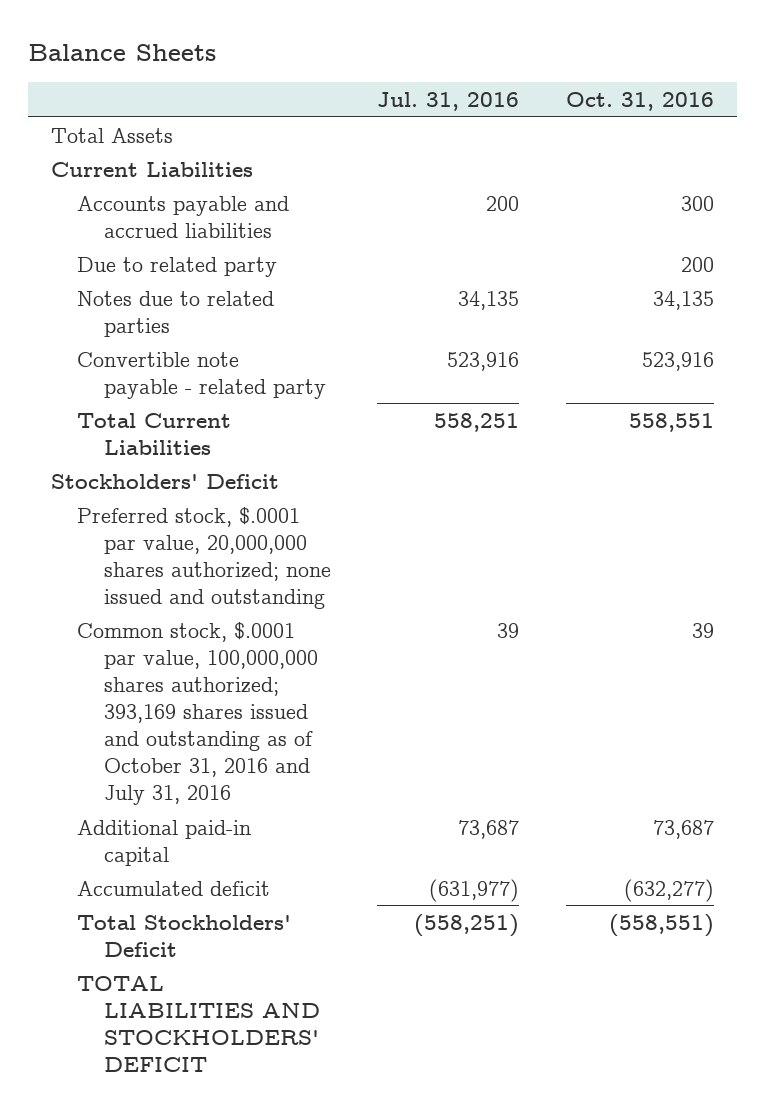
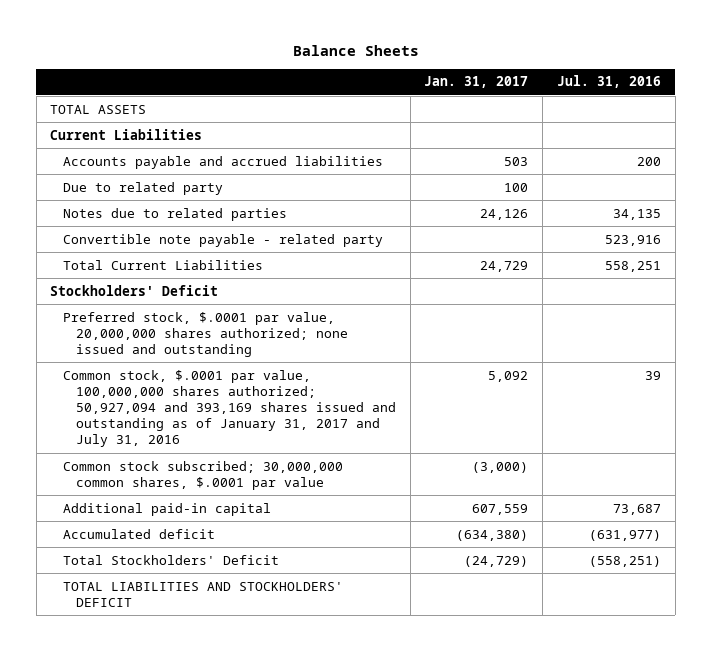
- | Jul. 31, 2016 | Oct. 31, 2016
+ | Jan. 31, 2017 | Jul. 31, 2016
- Total Assets
+ TOTAL ASSETS
- Common stock, $.0001 par value, 100,000,000 shares authorized; 393,169 shares issued and outstanding as of October 31, 2016 and July 31, 2016 | 39 | 39
+ Common stock, $.0001 par value, 100,000,000 shares authorized; 50,927,094 and 393,169 shares issued and outstanding as of January 31, 2017 and July 31, 2016 | 5,092 | 39
+ Common stock subscribed; 30,000,000 common shares, $.0001 par value | (3,000) |

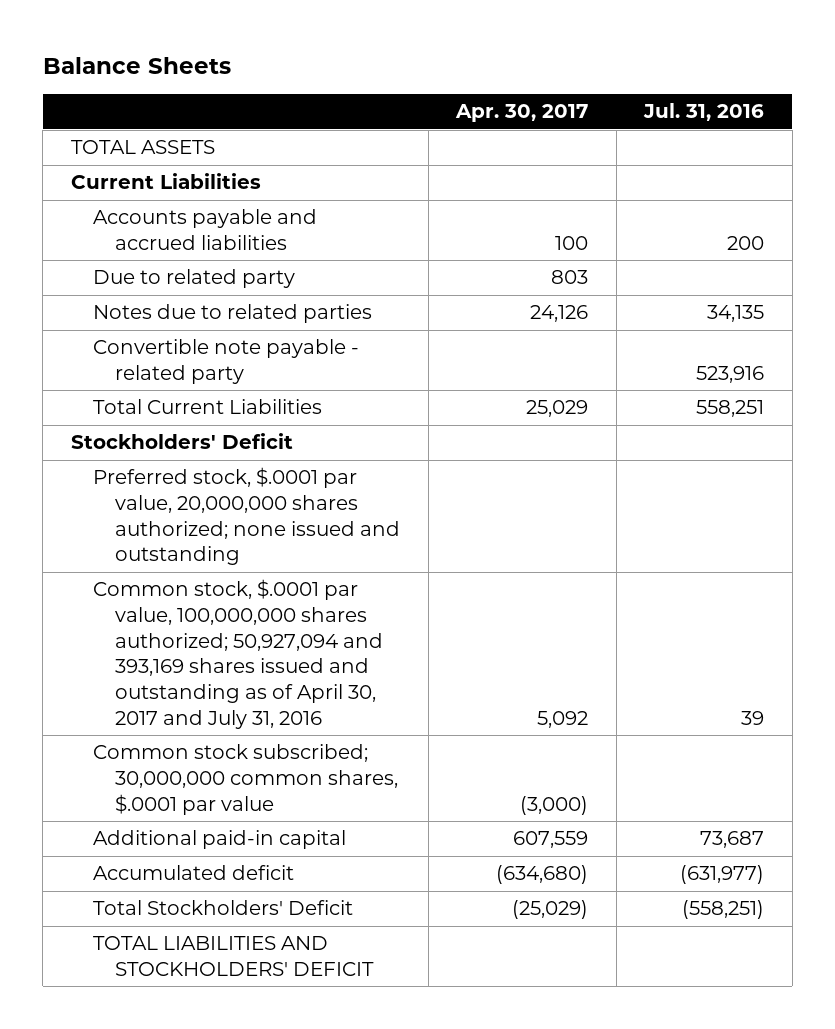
- | Jan. 31, 2017 | Jul. 31, 2016
+ | Apr. 30, 2017 | Jul. 31, 2016
- Common stock, $.0001 par value, 100,000,000 shares authorized; 50,927,094 and 393,169 shares issued and outstanding as of January 31, 2017 and July 31, 2016 | 5,092 | 39
+ Common stock, $.0001 par value, 100,000,000 shares authorized; 50,927,094 and 393,169 shares issued and outstanding as of April 30, 2017 and July 31, 2016 | 5,092 | 39

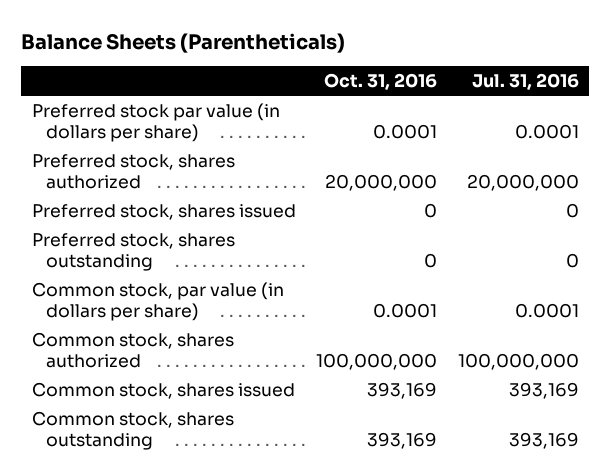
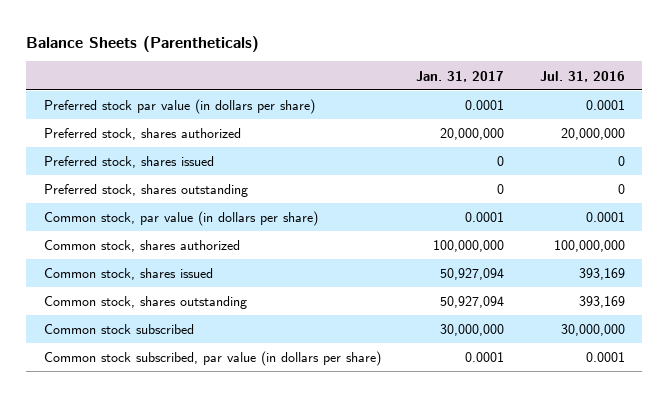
- | Oct. 31, 2016 | Jul. 31, 2016
+ | Jan. 31, 2017 | Jul. 31, 2016
+ Common stock subscribed | 30,000,000 | 30,000,000
+ Common stock subscribed, par value (in dollars per share) | 0.0001 | 0.0001

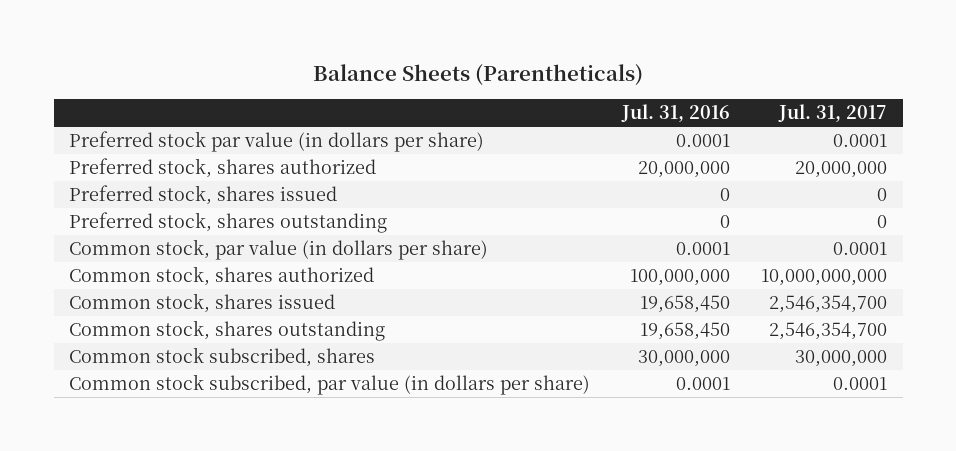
- | Jan. 31, 2017 | Jul. 31, 2016
+ | Jul. 31, 2016 | Jul. 31, 2017
- Common stock, shares issued | 50,927,094 | 393,169
- Common stock, shares outstanding | 50,927,094 | 393,169
- Common stock subscribed | 30,000,000 | 30,000,000
+ Common stock, shares issued | 19,658,450 | 2,546,354,700
+ Common stock, shares outstanding | 19,658,450 | 2,546,354,700
+ Common stock subscribed, shares | 30,000,000 | 30,000,000

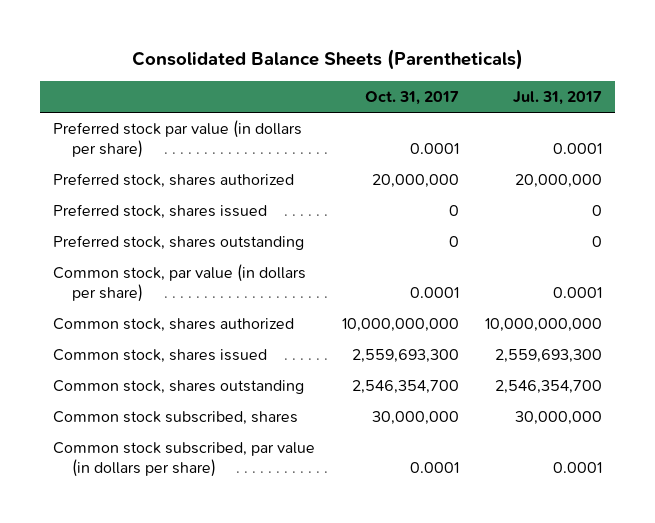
- Balance Sheets (Parentheticals)
+ Consolidated Balance Sheets (Parentheticals)
- | Jul. 31, 2016 | Jul. 31, 2017
+ | Oct. 31, 2017 | Jul. 31, 2017
- Common stock, shares issued | 19,658,450 | 2,546,354,700
+ Common stock, shares issued | 2,559,693,300 | 2,559,693,300

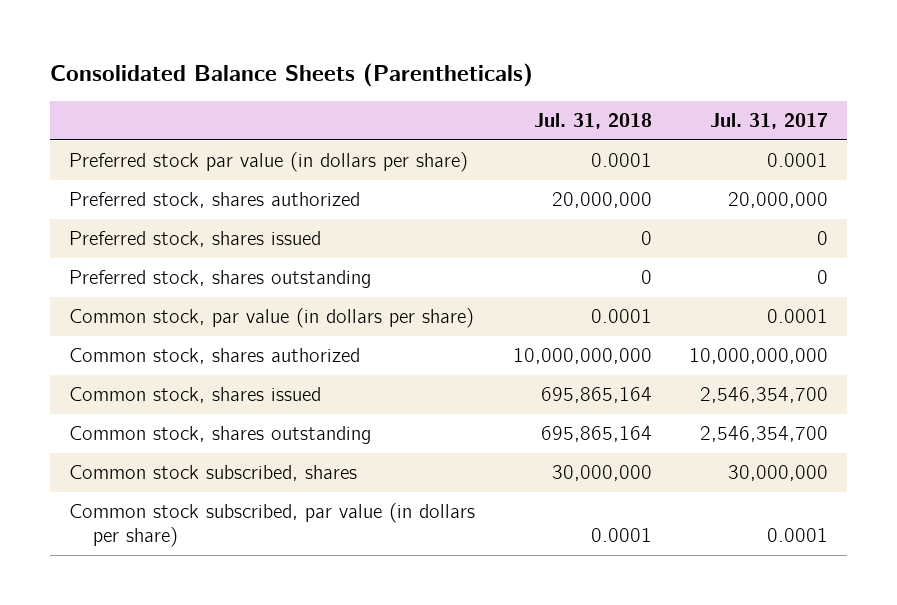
- | Oct. 31, 2017 | Jul. 31, 2017
+ | Jul. 31, 2018 | Jul. 31, 2017
- Common stock, shares issued | 2,559,693,300 | 2,559,693,300
+ Common stock, shares issued | 695,865,164 | 2,546,354,700

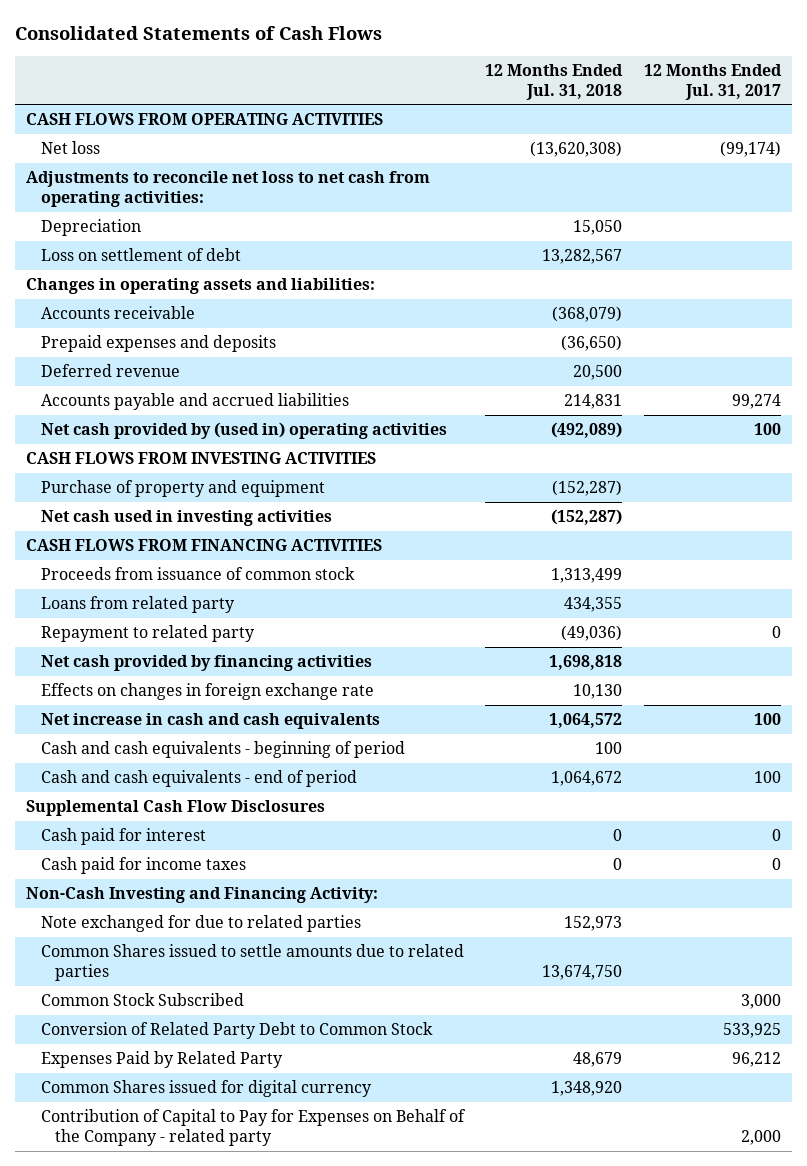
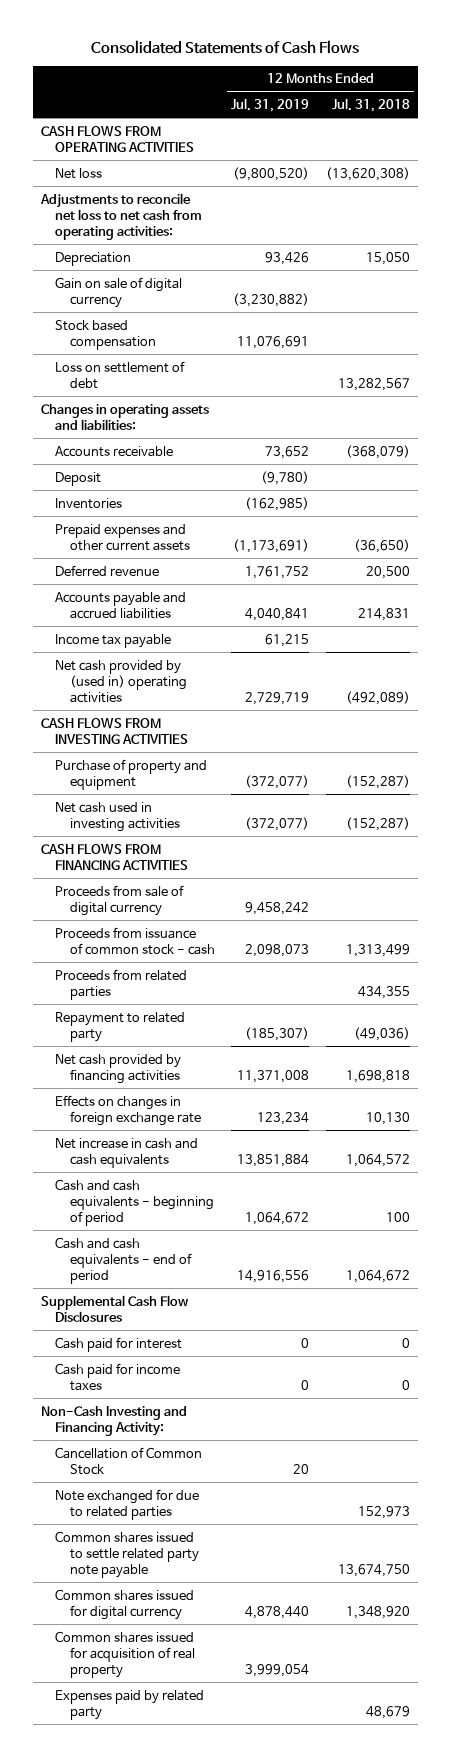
- | 12 Months Ended Jul. 31, 2018 | 12 Months Ended Jul. 31, 2017
+ | 12 Months Ended Jul. 31, 2019 | 12 Months Ended Jul. 31, 2018
+ Gain on sale of digital currency | (3,230,882) |
+ Stock based compensation | 11,076,691 |
- Prepaid expenses and deposits | (36,650) |
+ Deposit | (9,780) |
+ Inventories | (162,985) |
+ Prepaid expenses and other current assets | (1,173,691) | (36,650)
+ Income tax payable | 61,215 |
- Proceeds from issuance of common stock | 1,313,499 |
- Loans from related party | 434,355 |
+ Proceeds from sale of digital currency | 9,458,242 |
+ Proceeds from issuance of common stock - cash | 2,098,073 | 1,313,499
+ Proceeds from related parties | | 434,355
+ Cancellation of Common Stock | 20 |
- Common Shares issued to settle amounts due to related parties | 13,674,750 |
- Common Stock Subscribed | | 3,000
- Conversion of Related Party Debt to Common Stock | | 533,925
- Expenses Paid by Related Party | 48,679 | 96,212
- Common Shares issued for digital currency | 1,348,920 |
- Contribution of Capital to Pay for Expenses on Behalf of the Company - related party | | 2,000
+ Common shares issued to settle related party note payable | | 13,674,750
+ Common shares issued for digital currency | 4,878,440 | 1,348,920
+ Common shares issued for acquisition of real property | 3,999,054 |
+ Expenses paid by related party | | 48,679

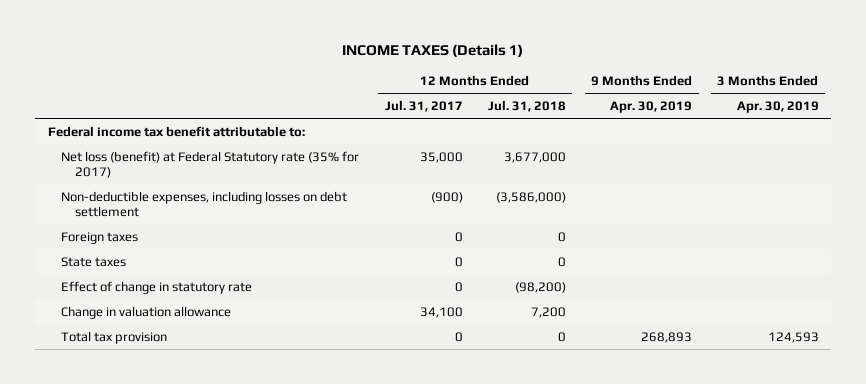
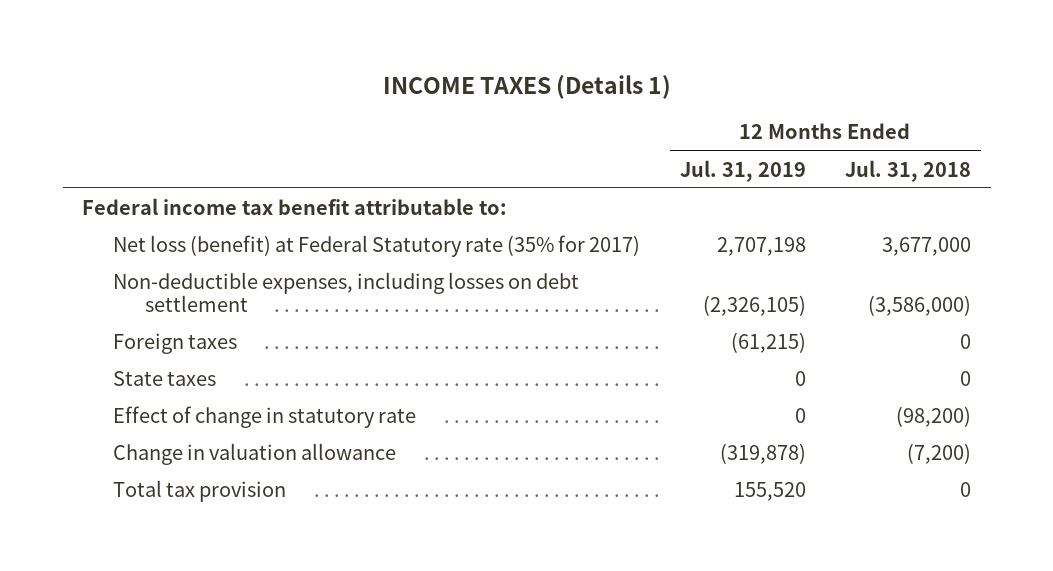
- | 12 Months Ended Jul. 31, 2017 | 12 Months Ended Jul. 31, 2018 | 9 Months Ended Apr. 30, 2019 | 3 Months Ended Apr. 30, 2019
+ | 12 Months Ended Jul. 31, 2019 | 12 Months Ended Jul. 31, 2018
- Change in valuation allowance | 34,100 | 7,200 | |
+ Change in valuation allowance | (319,878) | (7,200)

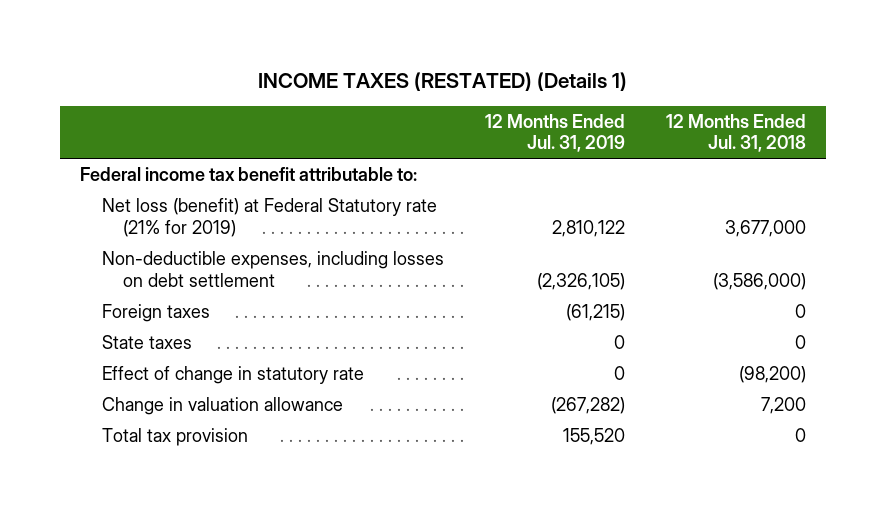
- INCOME TAXES (Details 1)
+ INCOME TAXES (RESTATED) (Details 1)
- Net loss (benefit) at Federal Statutory rate (35% for 2017) | 2,707,198 | 3,677,000
+ Net loss (benefit) at Federal Statutory rate (21% for 2019) | 2,810,122 | 3,677,000
- Change in valuation allowance | (319,878) | (7,200)
+ Change in valuation allowance | (267,282) | 7,200

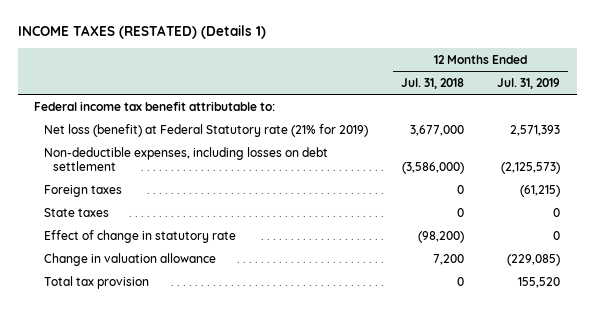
- | 12 Months Ended Jul. 31, 2019 | 12 Months Ended Jul. 31, 2018
+ | 12 Months Ended Jul. 31, 2018 | 12 Months Ended Jul. 31, 2019
- Net loss (benefit) at Federal Statutory rate (21% for 2019) | 2,810,122 | 3,677,000
- Non-deductible expenses, including losses on debt settlement | (2,326,105) | (3,586,000)
+ Net loss (benefit) at Federal Statutory rate (21% for 2019) | 3,677,000 | 2,571,393
+ Non-deductible expenses, including losses on debt settlement | (3,586,000) | (2,125,573)
- Change in valuation allowance | (267,282) | 7,200
+ Change in valuation allowance | 7,200 | (229,085)

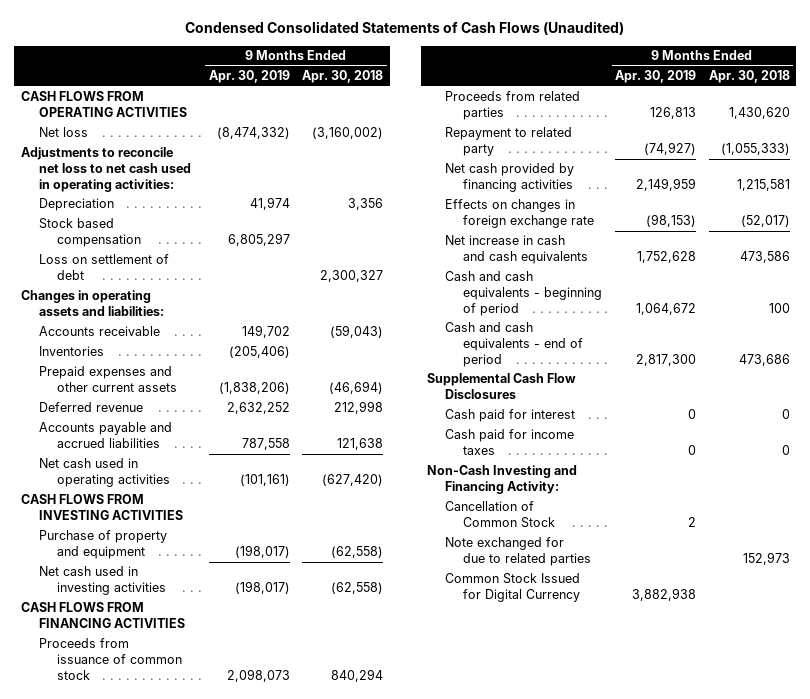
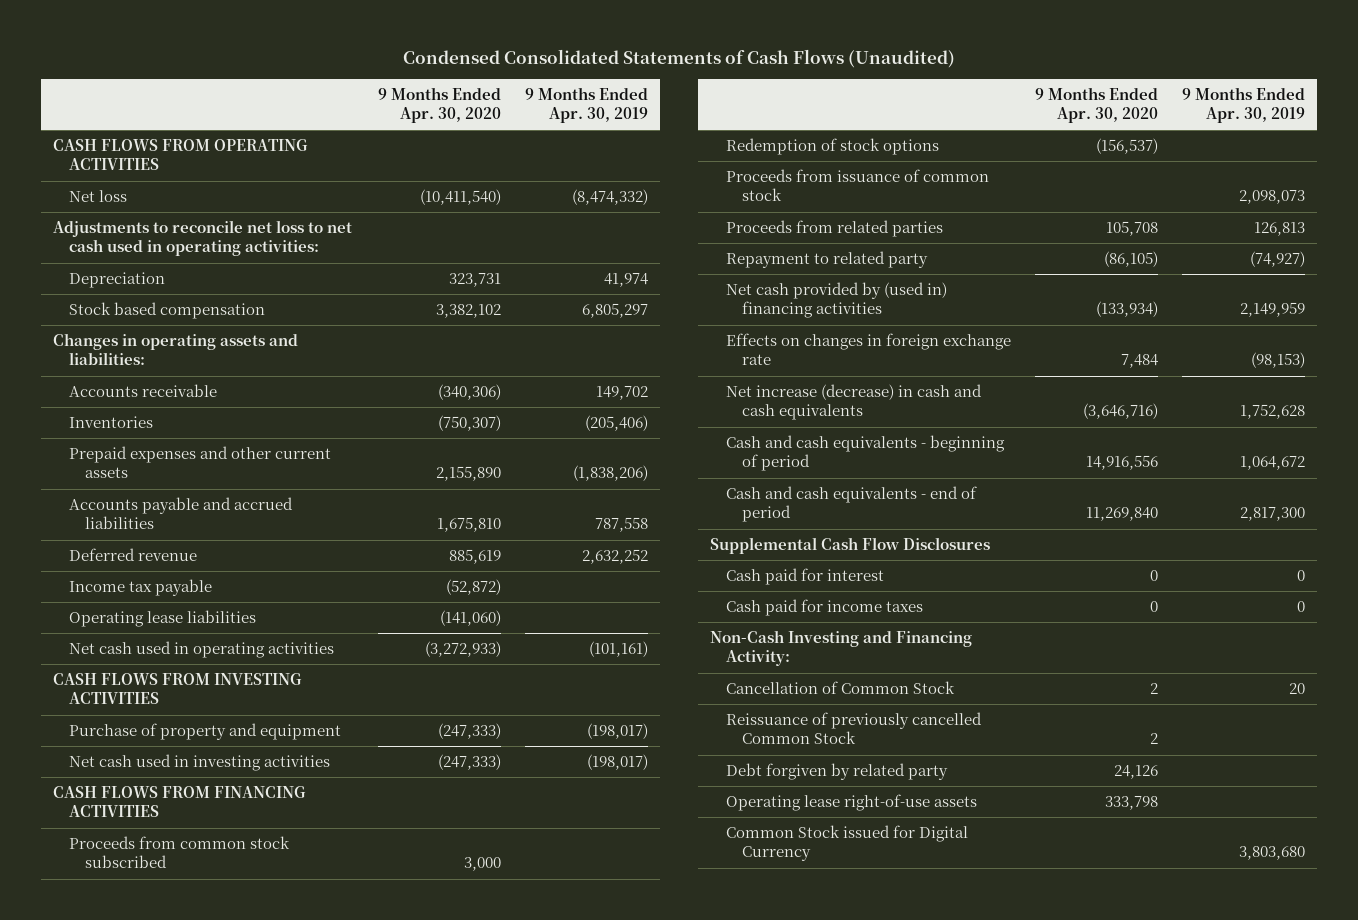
- | 9 Months Ended Apr. 30, 2019 | 9 Months Ended Apr. 30, 2018
+ | 9 Months Ended Apr. 30, 2020 | 9 Months Ended Apr. 30, 2019
- Loss on settlement of debt | | 2,300,327
moved down: Deferred revenue | 885,619 | 2,632,252
+ Income tax payable | (52,872) |
+ Operating lease liabilities | (141,060) |
+ Proceeds from common stock subscribed | 3,000 |
+ Redemption of stock options | (156,537) |
- Net cash provided by financing activities | 2,149,959 | 1,215,581
+ Net cash provided by (used in) financing activities | (133,934) | 2,149,959
- Net increase in cash and cash equivalents | 1,752,628 | 473,586
+ Net increase (decrease) in cash and cash equivalents | (3,646,716) | 1,752,628
- Cancellation of Common Stock | 2 |
- Note exchanged for due to related parties | | 152,973
- Common Stock Issued for Digital Currency | 3,882,938 |
+ Cancellation of Common Stock | 2 | 20
+ Reissuance of previously cancelled Common Stock | 2 |
+ Debt forgiven by related party | 24,126 |
+ Operating lease right-of-use assets | 333,798 |
+ Common Stock issued for Digital Currency | | 3,803,680

